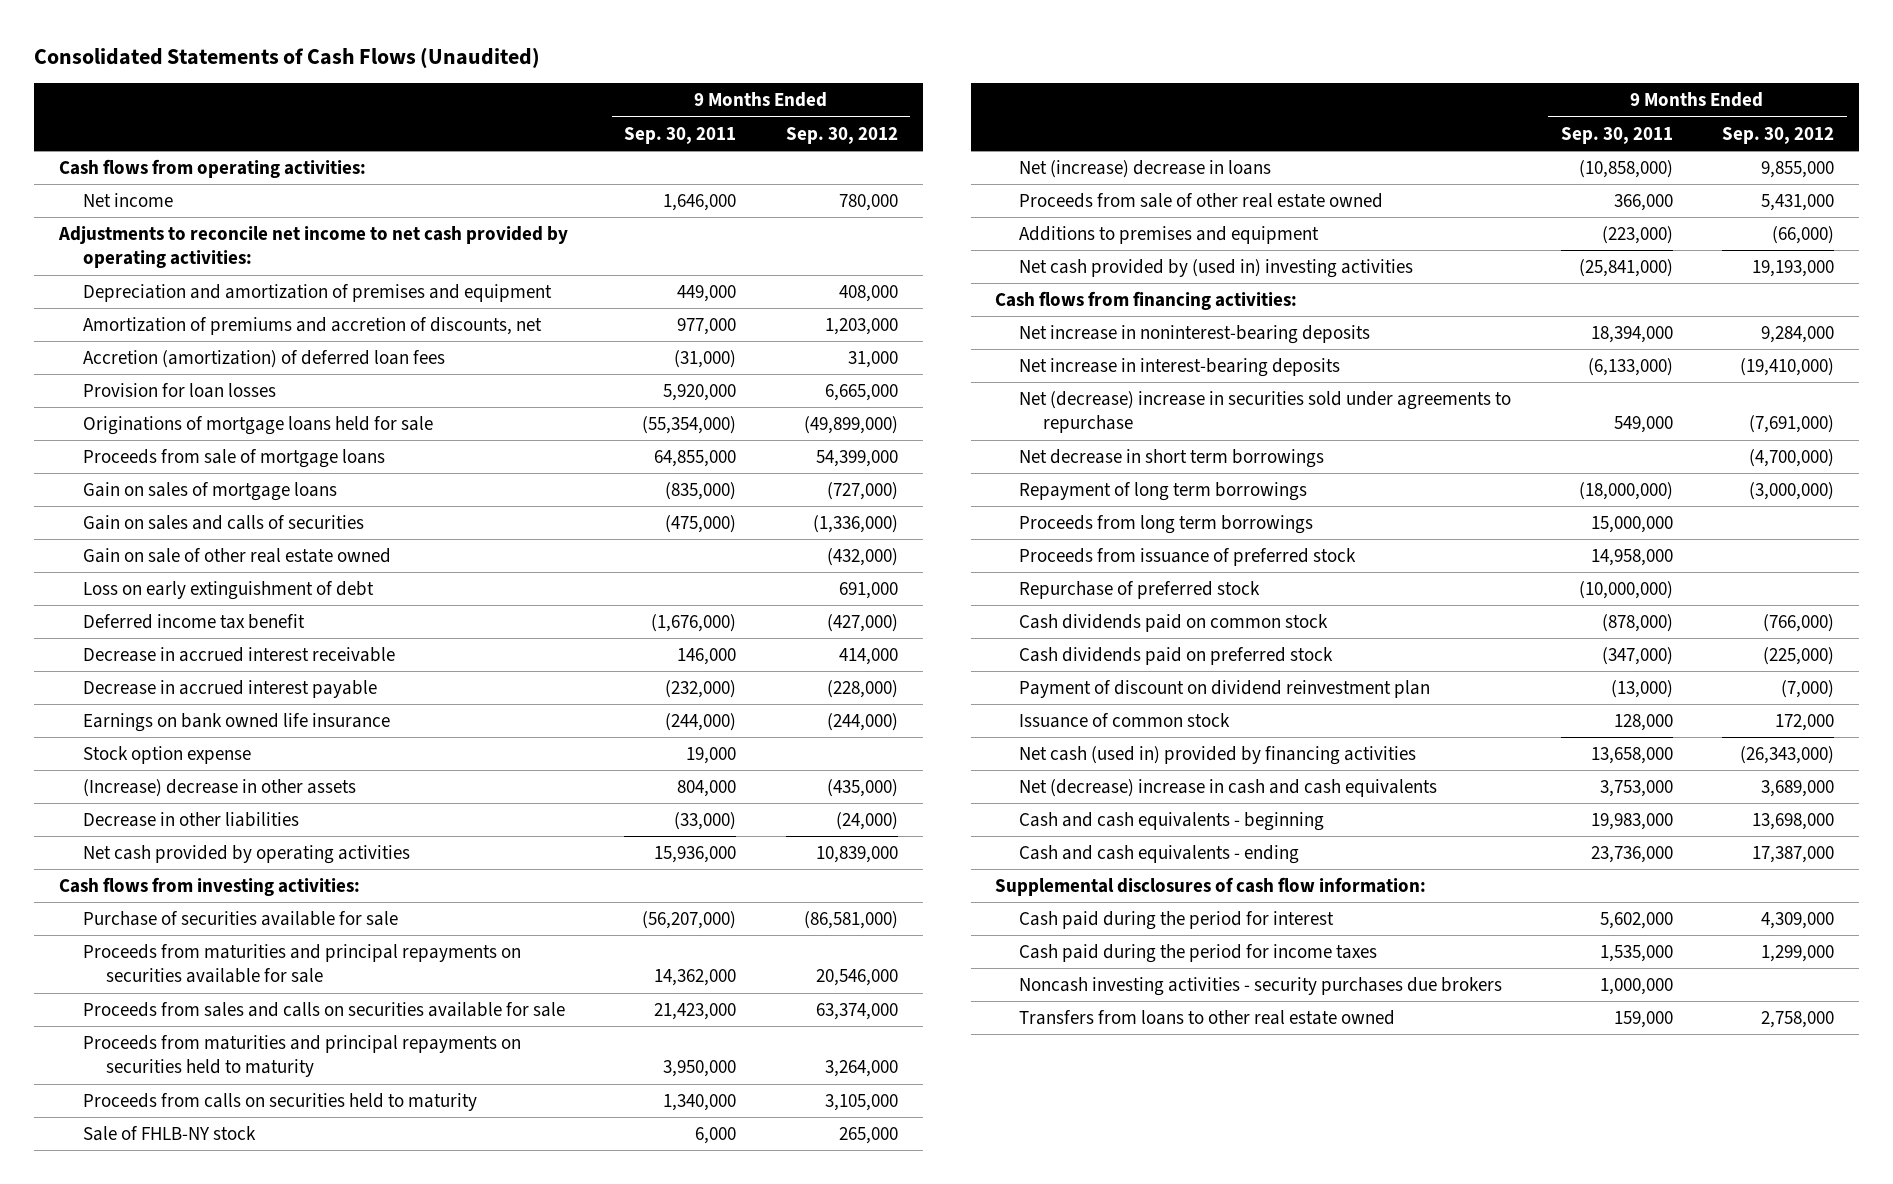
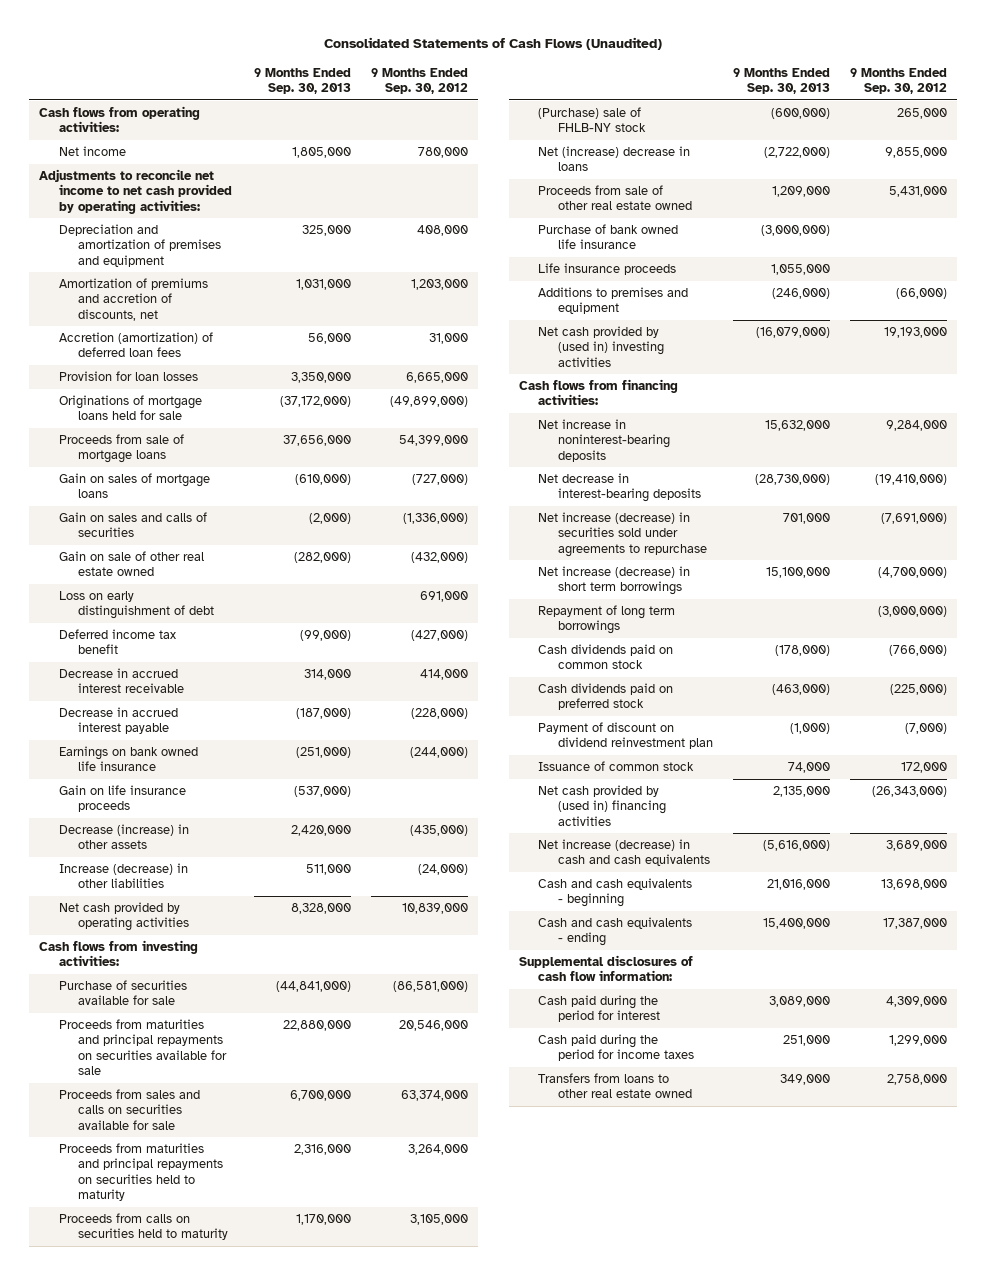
- | 9 Months Ended Sep. 30, 2011 | 9 Months Ended Sep. 30, 2012
+ | 9 Months Ended Sep. 30, 2013 | 9 Months Ended Sep. 30, 2012
- Loss on early extinguishment of debt | | 691,000
+ Loss on early distinguishment of debt | | 691,000
- Stock option expense | 19,000 |
- (Increase) decrease in other assets | 804,000 | (435,000)
- Decrease in other liabilities | (33,000) | (24,000)
+ Gain on life insurance proceeds | (537,000) |
+ Decrease (increase) in other assets | 2,420,000 | (435,000)
+ Increase (decrease) in other liabilities | 511,000 | (24,000)
- Sale of FHLB-NY stock | 6,000 | 265,000
+ (Purchase) sale of FHLB-NY stock | (600,000) | 265,000
+ Purchase of bank owned life insurance | (3,000,000) |
+ Life insurance proceeds | 1,055,000 |
- Net increase in interest-bearing deposits | (6,133,000) | (19,410,000)
- Net (decrease) increase in securities sold under agreements to repurchase | 549,000 | (7,691,000)
- Net decrease in short term borrowings | | (4,700,000)
+ Net decrease in interest-bearing deposits | (28,730,000) | (19,410,000)
+ Net increase (decrease) in securities sold under agreements to repurchase | 701,000 | (7,691,000)
+ Net increase (decrease) in short term borrowings | 15,100,000 | (4,700,000)
- Proceeds from long term borrowings | 15,000,000 |
- Proceeds from issuance of preferred stock | 14,958,000 |
- Repurchase of preferred stock | (10,000,000) |
- Net cash (used in) provided by financing activities | 13,658,000 | (26,343,000)
- Net (decrease) increase in cash and cash equivalents | 3,753,000 | 3,689,000
+ Net cash provided by (used in) financing activities | 2,135,000 | (26,343,000)
+ Net increase (decrease) in cash and cash equivalents | (5,616,000) | 3,689,000
- Noncash investing activities - security purchases due brokers | 1,000,000 |

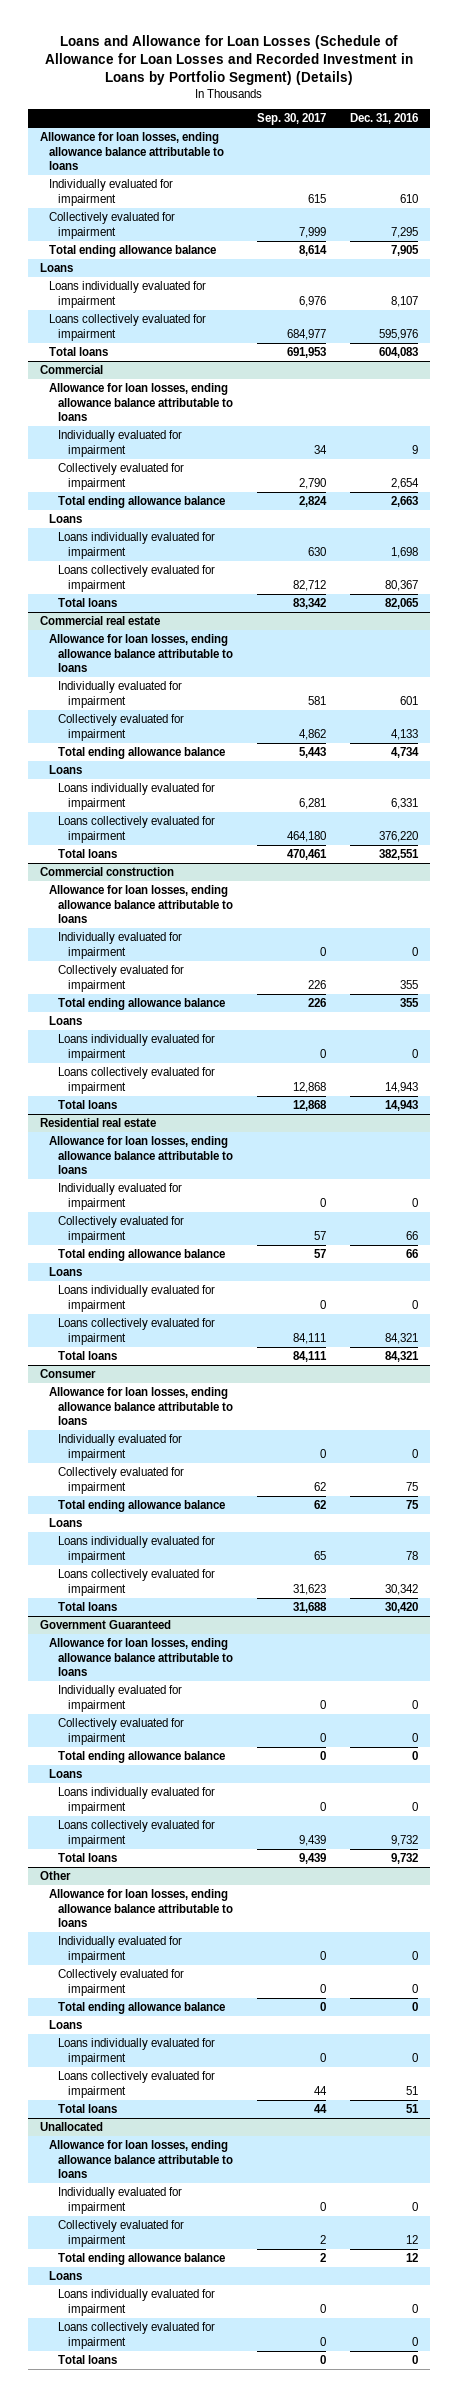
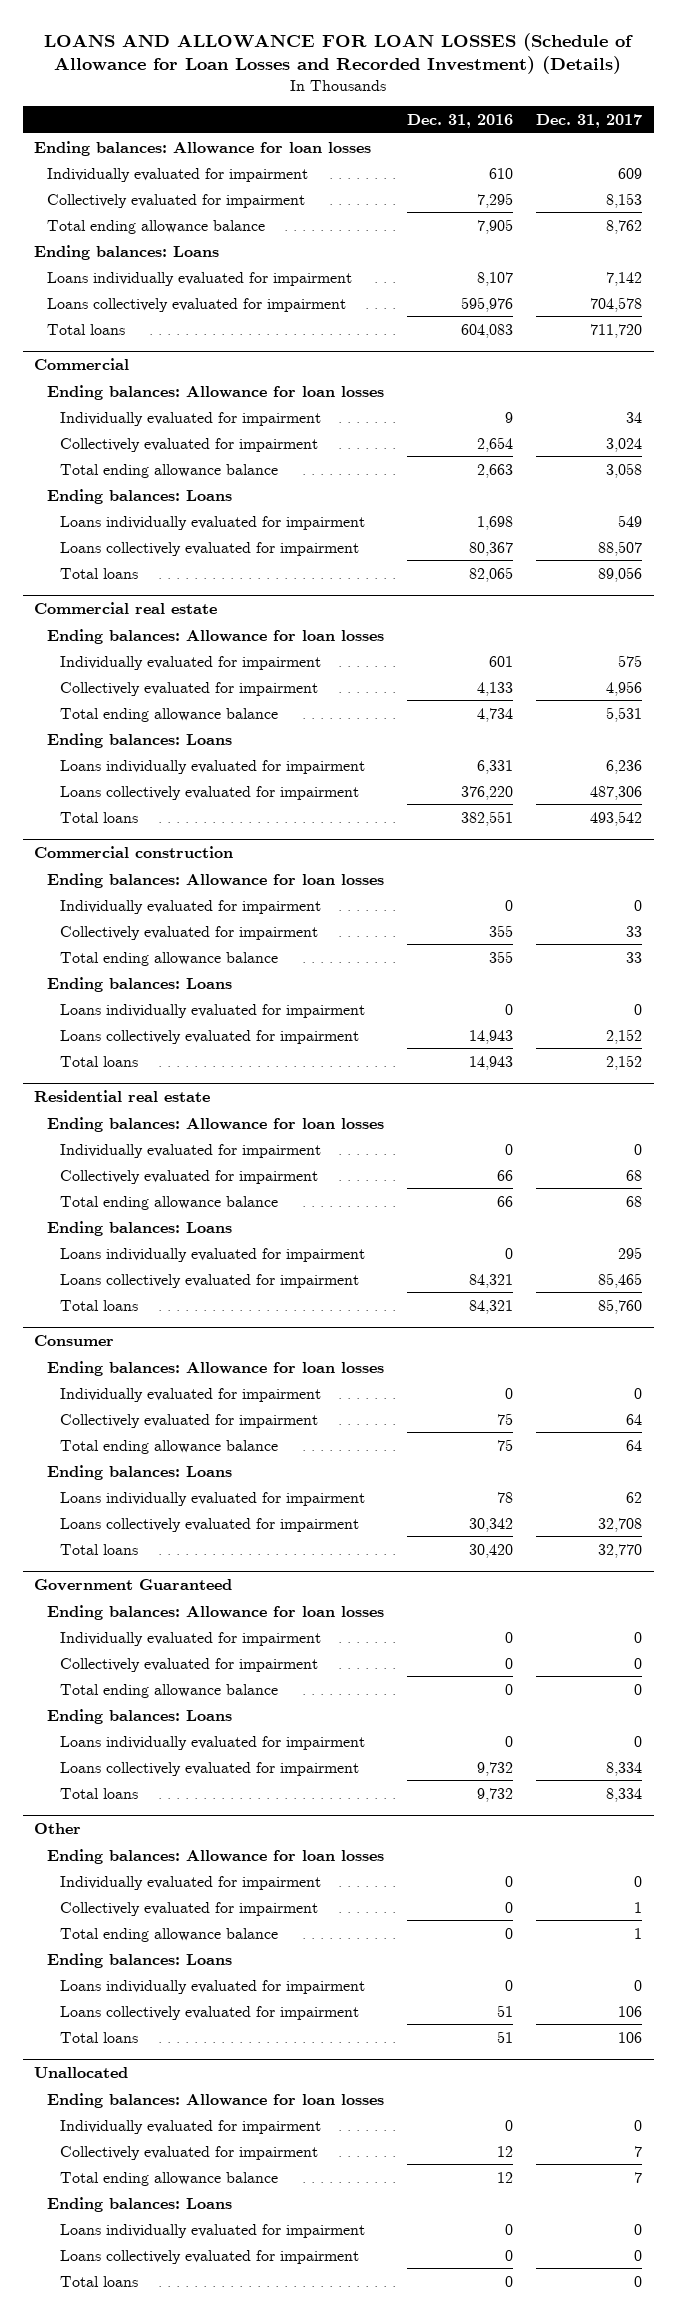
- Loans and Allowance for Loan Losses (Schedule of Allowance for Loan Losses and Recorded Investment in Loans by Portfolio Segment) (Details)
+ LOANS AND ALLOWANCE FOR LOAN LOSSES (Schedule of Allowance for Loan Losses and Recorded Investment) (Details)
- | Sep. 30, 2017 | Dec. 31, 2016
+ | Dec. 31, 2016 | Dec. 31, 2017
- Allowance for loan losses, ending allowance balance attributable to loans
+ Ending balances: Allowance for loan losses
- Loans
+ Ending balances: Loans
@ Commercial
- Allowance for loan losses, ending allowance balance attributable to loans
+ Ending balances: Allowance for loan losses
- Loans
+ Ending balances: Loans
@ Commercial real estate
- Allowance for loan losses, ending allowance balance attributable to loans
+ Ending balances: Allowance for loan losses
- Loans
+ Ending balances: Loans
@ Commercial construction
- Allowance for loan losses, ending allowance balance attributable to loans
+ Ending balances: Allowance for loan losses
- Loans
+ Ending balances: Loans
@ Residential real estate
- Allowance for loan losses, ending allowance balance attributable to loans
+ Ending balances: Allowance for loan losses
- Loans
+ Ending balances: Loans
@ Consumer
- Allowance for loan losses, ending allowance balance attributable to loans
+ Ending balances: Allowance for loan losses
- Loans
+ Ending balances: Loans
@ Government Guaranteed
- Allowance for loan losses, ending allowance balance attributable to loans
+ Ending balances: Allowance for loan losses
- Loans
+ Ending balances: Loans
@ Other
- Allowance for loan losses, ending allowance balance attributable to loans
+ Ending balances: Allowance for loan losses
- Loans
+ Ending balances: Loans
@ Unallocated
- Allowance for loan losses, ending allowance balance attributable to loans
+ Ending balances: Allowance for loan losses
- Loans
+ Ending balances: Loans

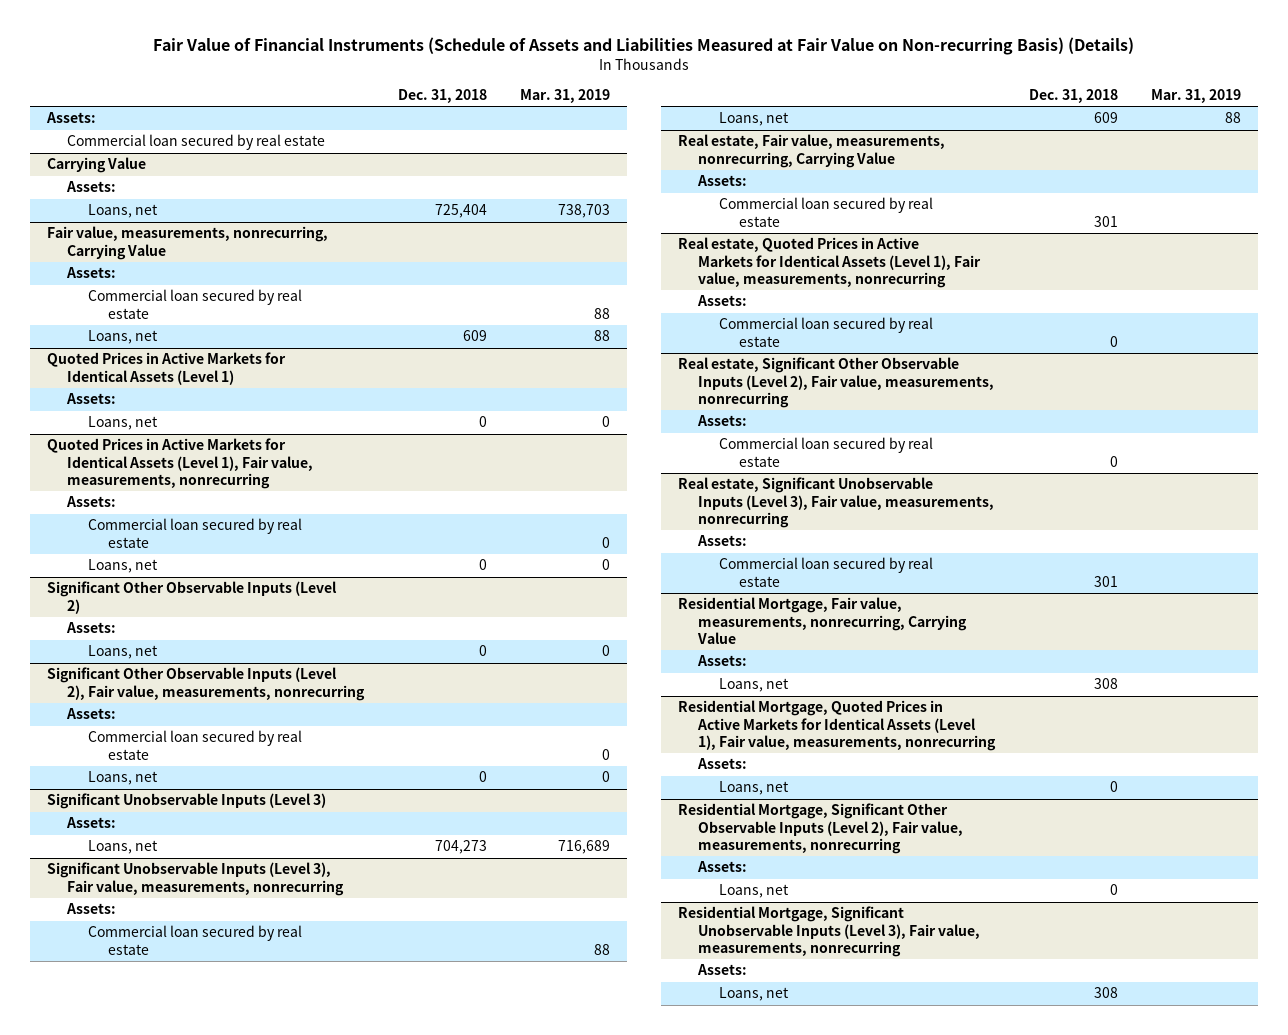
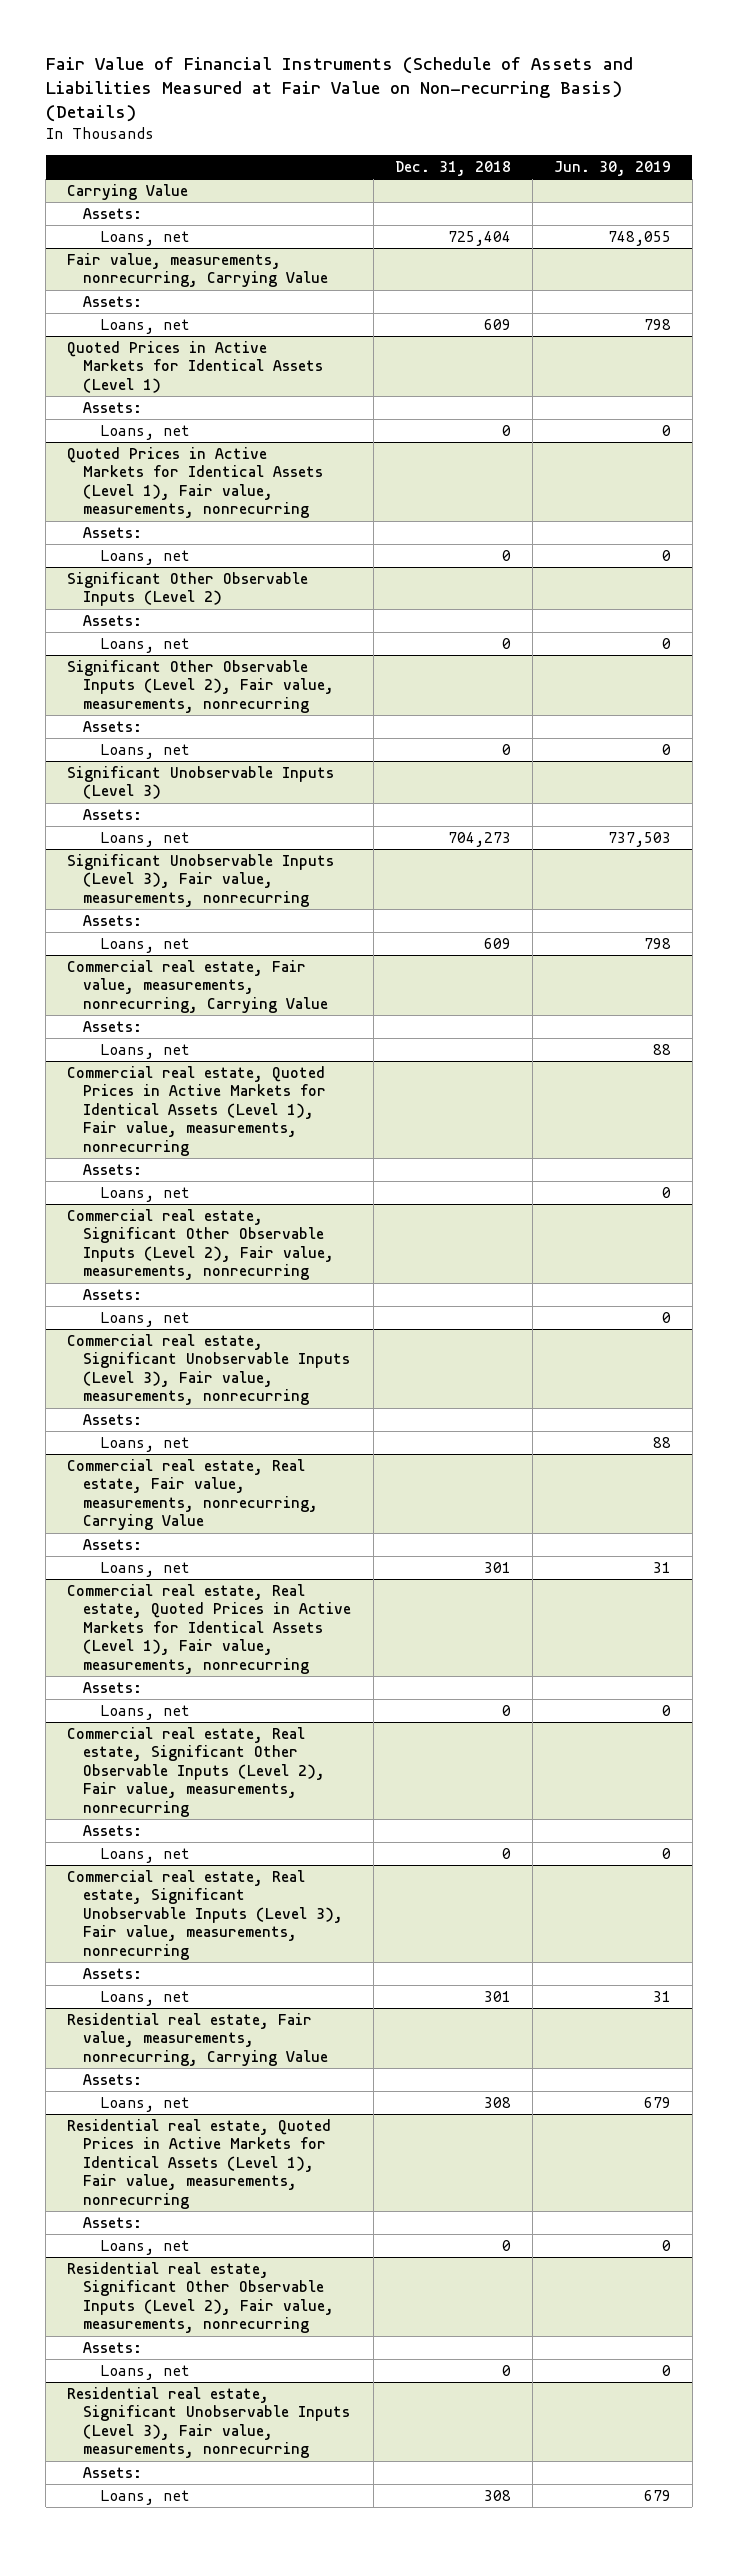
- | Dec. 31, 2018 | Mar. 31, 2019
+ | Dec. 31, 2018 | Jun. 30, 2019
- Assets:
- Commercial loan secured by real estate
@ Fair value, measurements, nonrecurring, Carrying Value
- Commercial loan secured by real estate | | 88
@ Quoted Prices in Active Markets for Identical Assets (Level 1), Fair value, measurements, nonrecurring
- Commercial loan secured by real estate | | 0
@ Significant Other Observable Inputs (Level 2), Fair value, measurements, nonrecurring
- Commercial loan secured by real estate | | 0
@ Significant Unobservable Inputs (Level 3), Fair value, measurements, nonrecurring
- Commercial loan secured by real estate | | 88
- Real estate, Fair value, measurements, nonrecurring, Carrying Value
+ Commercial real estate, Fair value, measurements, nonrecurring, Carrying Value
- Commercial loan secured by real estate | 301 |
- Real estate, Quoted Prices in Active Markets for Identical Assets (Level 1), Fair value, measurements, nonrecurring
+ Loans, net | | 88
+ Commercial real estate, Quoted Prices in Active Markets for Identical Assets (Level 1), Fair value, measurements, nonrecurring
- Commercial loan secured by real estate | 0 |
- Real estate, Significant Other Observable Inputs (Level 2), Fair value, measurements, nonrecurring
+ Loans, net | | 0
+ Commercial real estate, Significant Other Observable Inputs (Level 2), Fair value, measurements, nonrecurring
- Commercial loan secured by real estate | 0 |
- Real estate, Significant Unobservable Inputs (Level 3), Fair value, measurements, nonrecurring
+ Loans, net | | 0
+ Commercial real estate, Significant Unobservable Inputs (Level 3), Fair value, measurements, nonrecurring
- Commercial loan secured by real estate | 301 |
- Residential Mortgage, Fair value, measurements, nonrecurring, Carrying Value
+ Loans, net | | 88
+ Commercial real estate, Real estate, Fair value, measurements, nonrecurring, Carrying Value
+ Loans, net | 301 | 31
+ Commercial real estate, Real estate, Quoted Prices in Active Markets for Identical Assets (Level 1), Fair value, measurements, nonrecurring
+ Assets:
+ Loans, net | 0 | 0
+ Commercial real estate, Real estate, Significant Other Observable Inputs (Level 2), Fair value, measurements, nonrecurring
+ Assets:
+ Loans, net | 0 | 0
+ Commercial real estate, Real estate, Significant Unobservable Inputs (Level 3), Fair value, measurements, nonrecurring
+ Assets:
+ Loans, net | 301 | 31
+ Residential real estate, Fair value, measurements, nonrecurring, Carrying Value
+ Assets:
- Residential Mortgage, Quoted Prices in Active Markets for Identical Assets (Level 1), Fair value, measurements, nonrecurring
+ Residential real estate, Quoted Prices in Active Markets for Identical Assets (Level 1), Fair value, measurements, nonrecurring
- Residential Mortgage, Significant Other Observable Inputs (Level 2), Fair value, measurements, nonrecurring
+ Residential real estate, Significant Other Observable Inputs (Level 2), Fair value, measurements, nonrecurring
- Residential Mortgage, Significant Unobservable Inputs (Level 3), Fair value, measurements, nonrecurring
+ Residential real estate, Significant Unobservable Inputs (Level 3), Fair value, measurements, nonrecurring

